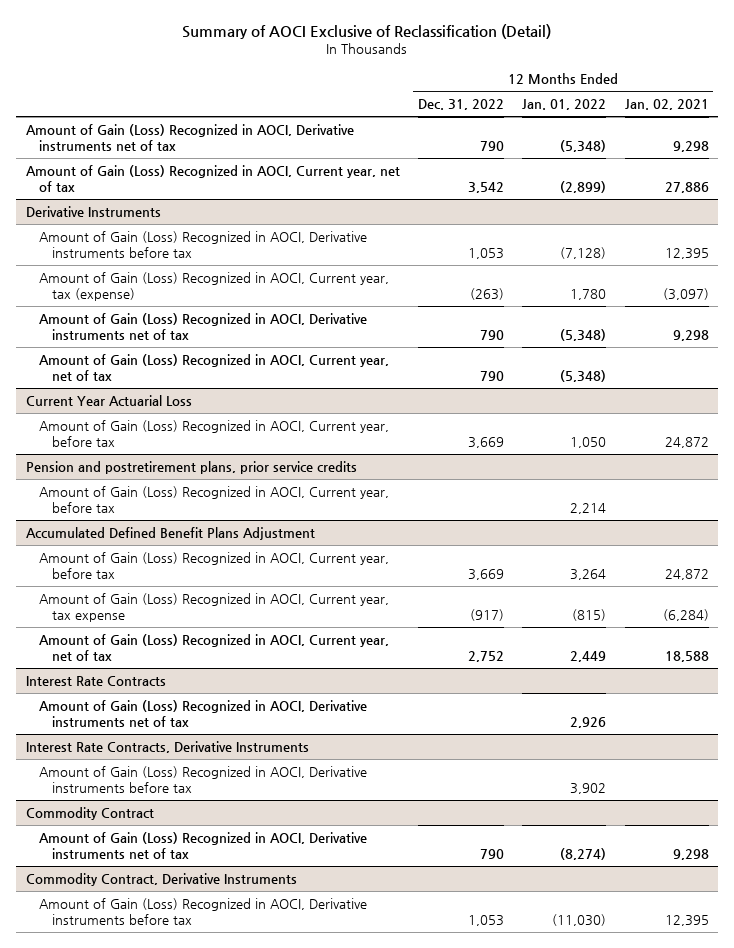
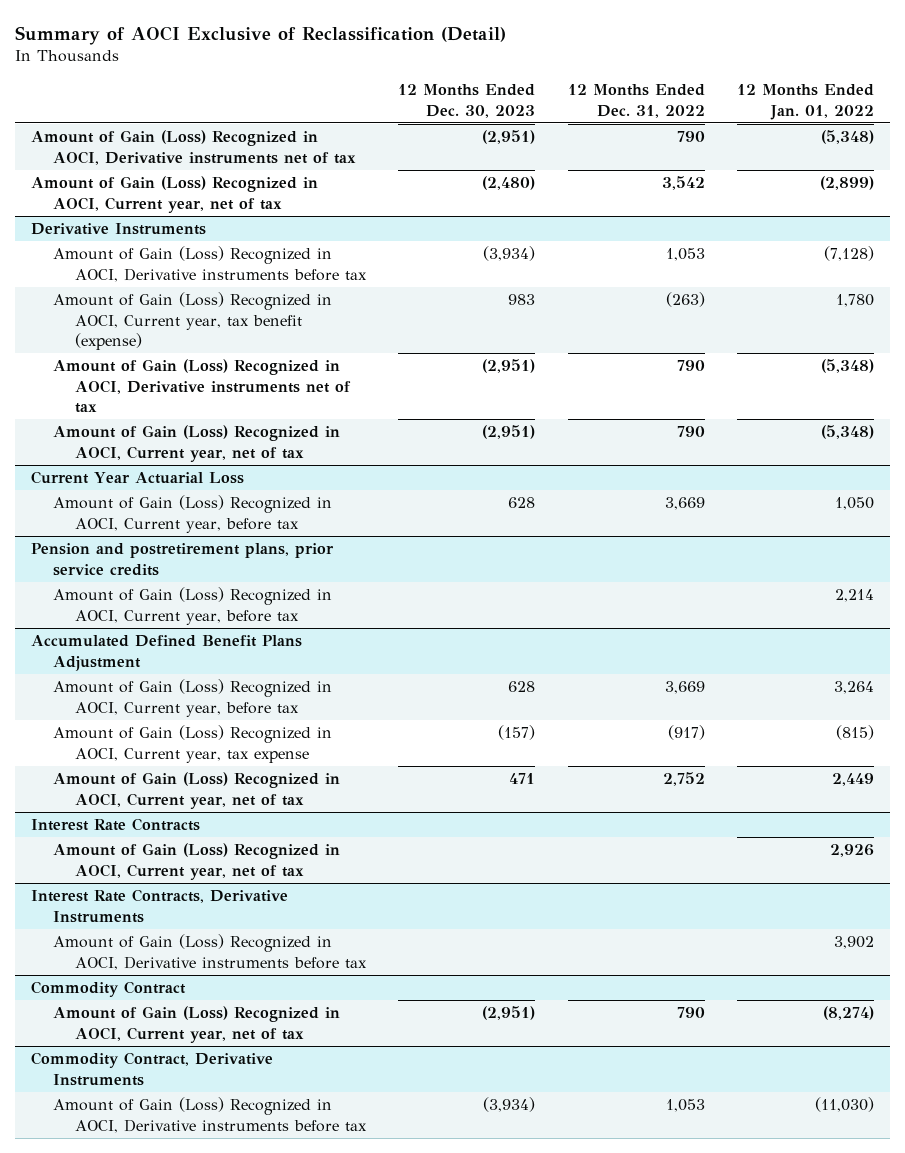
- | 12 Months Ended Dec. 31, 2022 | 12 Months Ended Jan. 01, 2022 | 12 Months Ended Jan. 02, 2021
+ | 12 Months Ended Dec. 30, 2023 | 12 Months Ended Dec. 31, 2022 | 12 Months Ended Jan. 01, 2022
@ Derivative Instruments
- Amount of Gain (Loss) Recognized in AOCI, Current year, tax (expense) | (263) | 1,780 | (3,097)
+ Amount of Gain (Loss) Recognized in AOCI, Current year, tax benefit (expense) | 983 | (263) | 1,780
@ Interest Rate Contracts
- Amount of Gain (Loss) Recognized in AOCI, Derivative instruments net of tax | | 2,926 |
+ Amount of Gain (Loss) Recognized in AOCI, Current year, net of tax | | | 2,926
@ Commodity Contract
- Amount of Gain (Loss) Recognized in AOCI, Derivative instruments net of tax | 790 | (8,274) | 9,298
+ Amount of Gain (Loss) Recognized in AOCI, Current year, net of tax | (2,951) | 790 | (8,274)

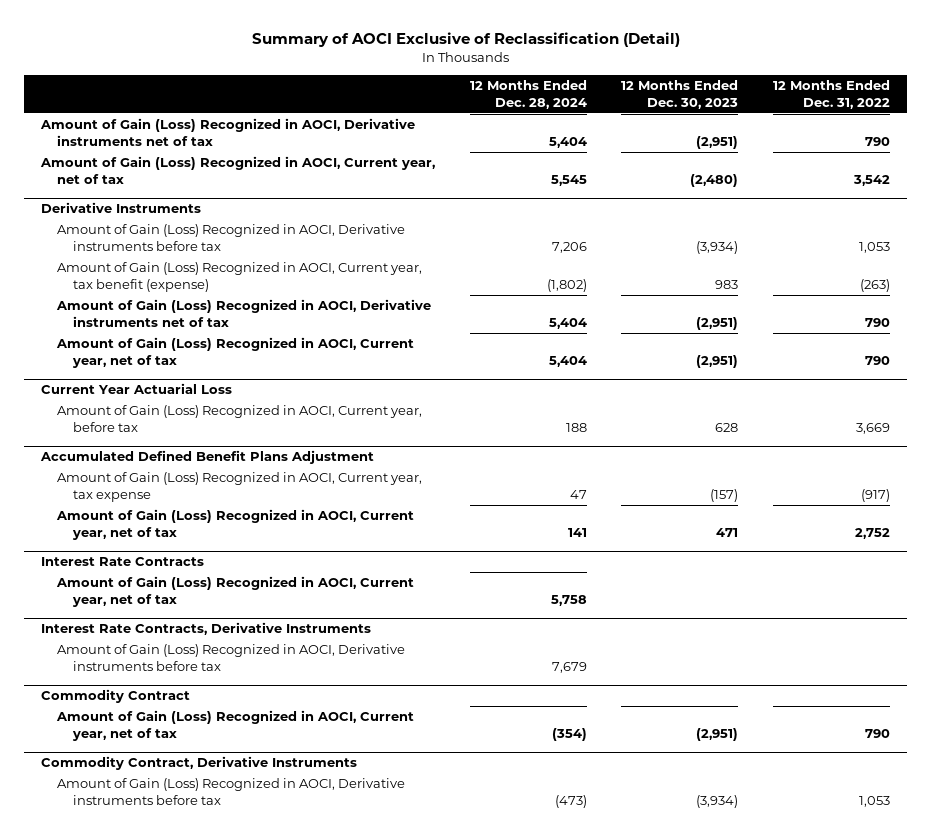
- | 12 Months Ended Dec. 30, 2023 | 12 Months Ended Dec. 31, 2022 | 12 Months Ended Jan. 01, 2022
+ | 12 Months Ended Dec. 28, 2024 | 12 Months Ended Dec. 30, 2023 | 12 Months Ended Dec. 31, 2022
- Pension and postretirement plans, prior service credits
- Amount of Gain (Loss) Recognized in AOCI, Current year, before tax | | | 2,214
@ Accumulated Defined Benefit Plans Adjustment
- Amount of Gain (Loss) Recognized in AOCI, Current year, before tax | 628 | 3,669 | 3,264

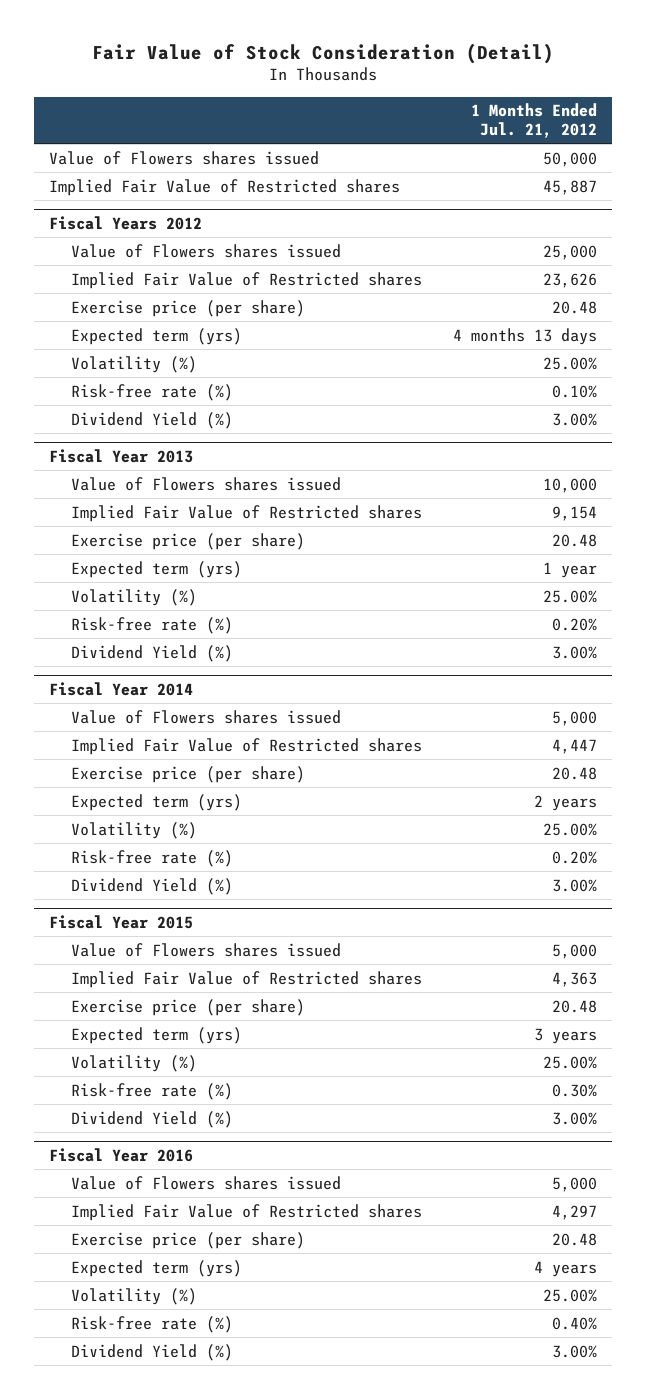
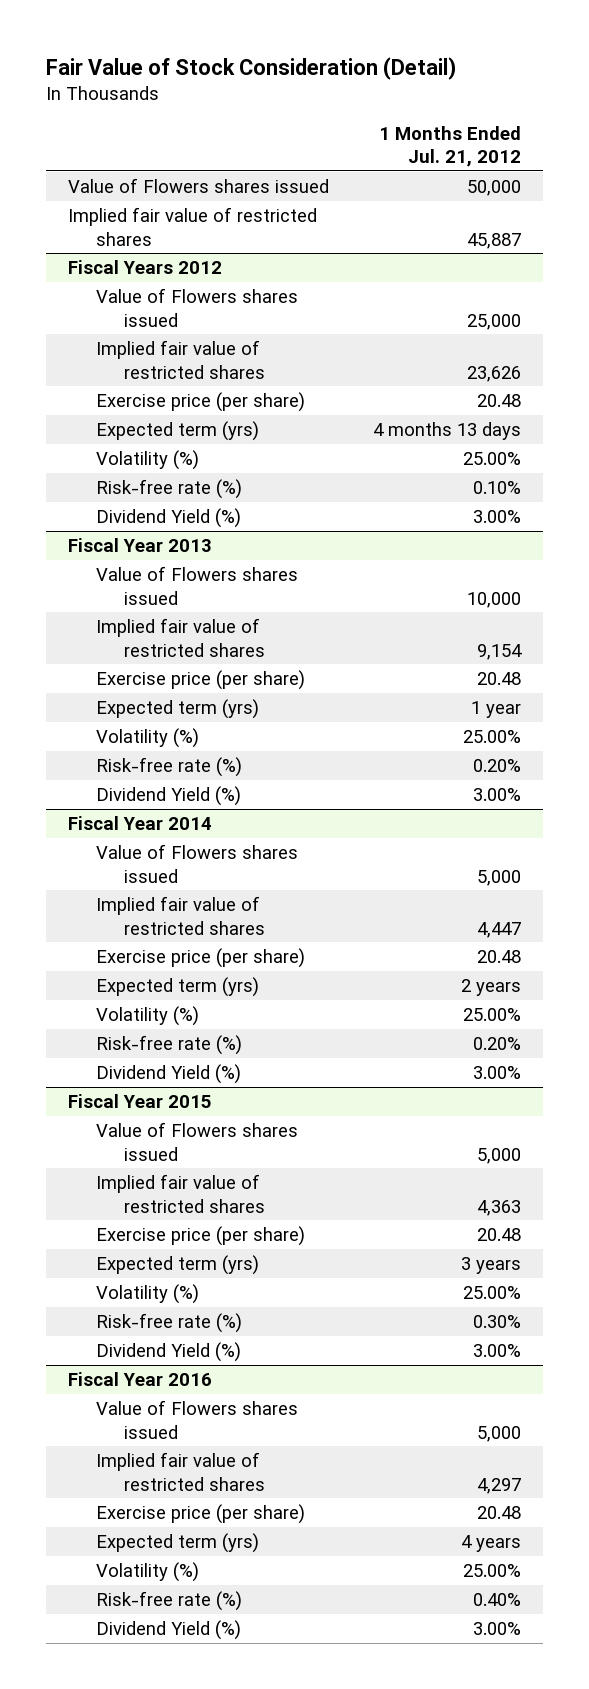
- Implied Fair Value of Restricted shares | 45,887
+ Implied fair value of restricted shares | 45,887
@ Fiscal Years 2012
- Implied Fair Value of Restricted shares | 23,626
+ Implied fair value of restricted shares | 23,626
@ Fiscal Year 2013
- Implied Fair Value of Restricted shares | 9,154
+ Implied fair value of restricted shares | 9,154
@ Fiscal Year 2014
- Implied Fair Value of Restricted shares | 4,447
+ Implied fair value of restricted shares | 4,447
@ Fiscal Year 2015
- Implied Fair Value of Restricted shares | 4,363
+ Implied fair value of restricted shares | 4,363
@ Fiscal Year 2016
- Implied Fair Value of Restricted shares | 4,297
+ Implied fair value of restricted shares | 4,297

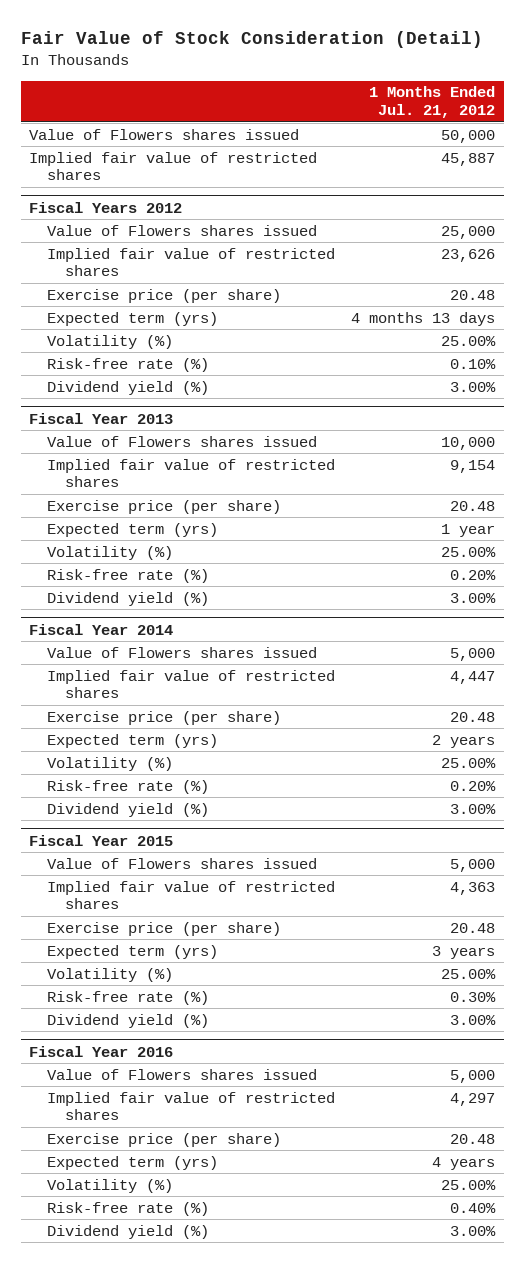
@ Fiscal Years 2012
- Dividend Yield (%) | 3.00%
+ Dividend yield (%) | 3.00%
@ Fiscal Year 2013
- Dividend Yield (%) | 3.00%
+ Dividend yield (%) | 3.00%
@ Fiscal Year 2014
- Dividend Yield (%) | 3.00%
+ Dividend yield (%) | 3.00%
@ Fiscal Year 2015
- Dividend Yield (%) | 3.00%
+ Dividend yield (%) | 3.00%
@ Fiscal Year 2016
- Dividend Yield (%) | 3.00%
+ Dividend yield (%) | 3.00%

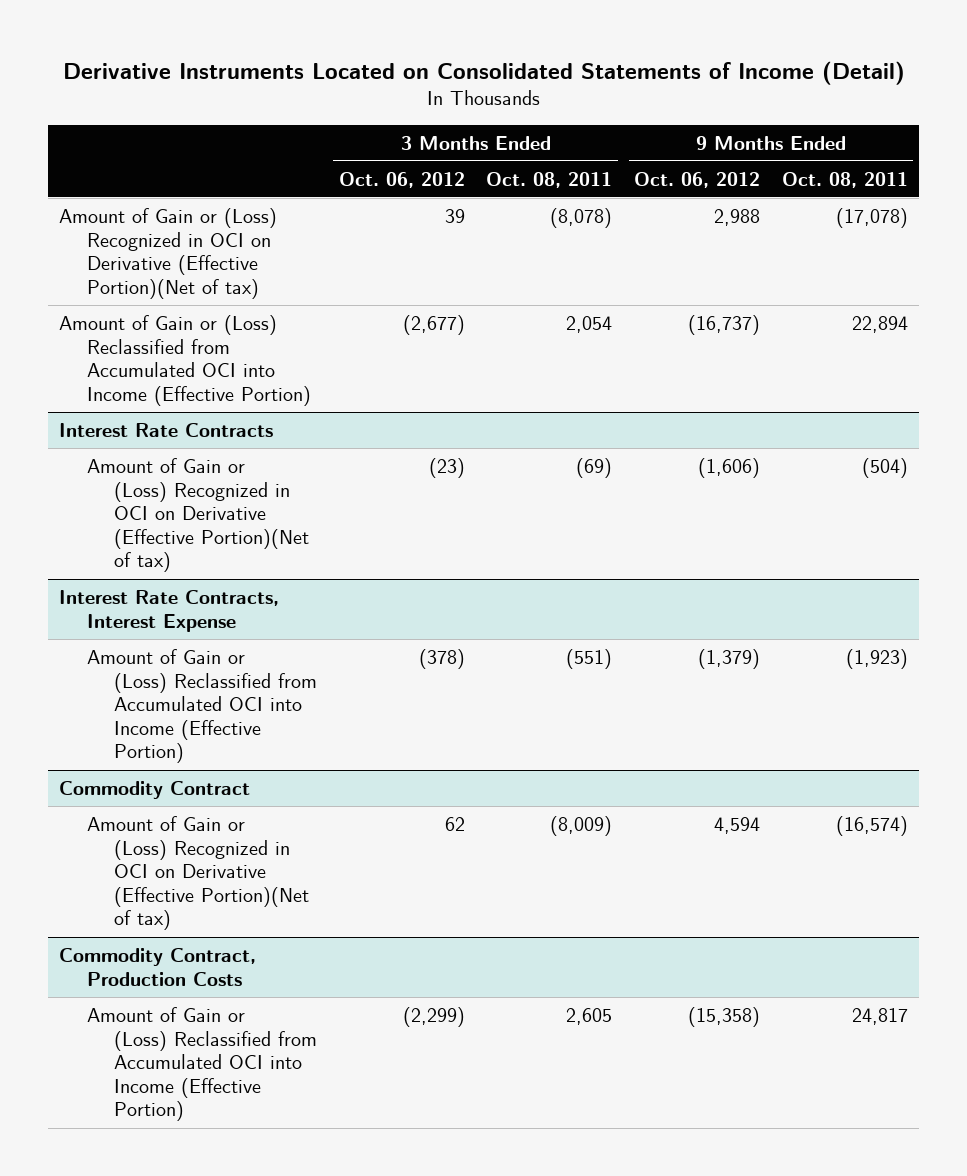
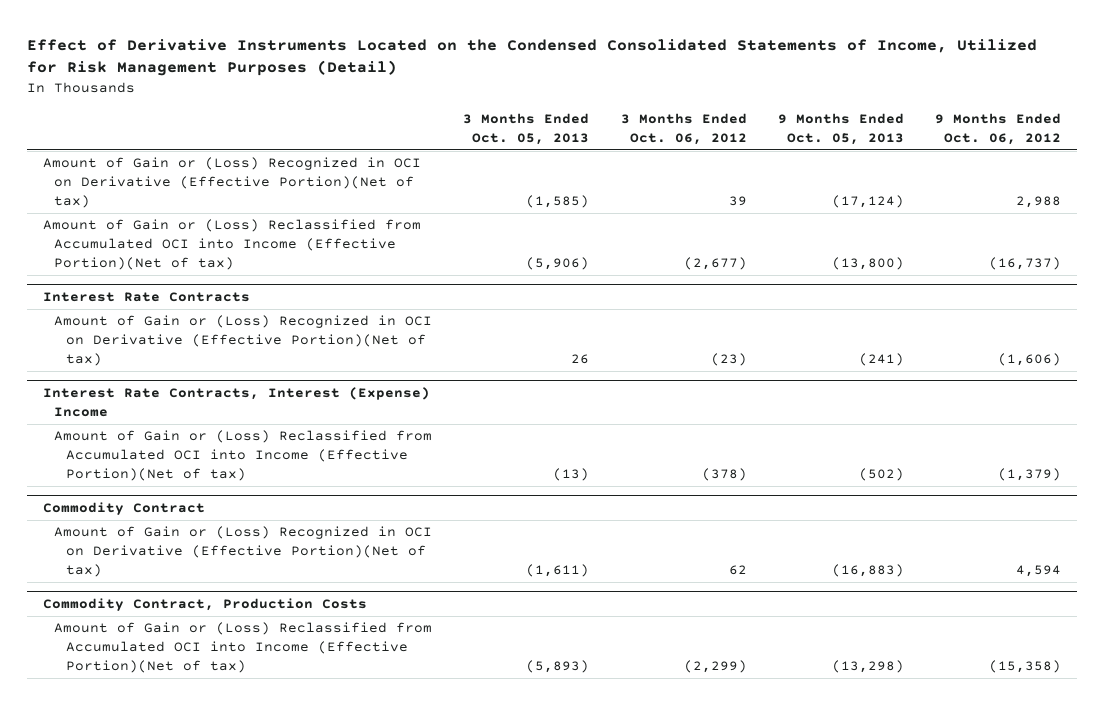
- Derivative Instruments Located on Consolidated Statements of Income (Detail)
+ Effect of Derivative Instruments Located on the Condensed Consolidated Statements of Income, Utilized for Risk Management Purposes (Detail)
- | 3 Months Ended Oct. 06, 2012 | 3 Months Ended Oct. 08, 2011 | 9 Months Ended Oct. 06, 2012 | 9 Months Ended Oct. 08, 2011
+ | 3 Months Ended Oct. 05, 2013 | 3 Months Ended Oct. 06, 2012 | 9 Months Ended Oct. 05, 2013 | 9 Months Ended Oct. 06, 2012
- Amount of Gain or (Loss) Reclassified from Accumulated OCI into Income (Effective Portion) | (2,677) | 2,054 | (16,737) | 22,894
+ Amount of Gain or (Loss) Reclassified from Accumulated OCI into Income (Effective Portion)(Net of tax) | (5,906) | (2,677) | (13,800) | (16,737)
- Interest Rate Contracts, Interest Expense
- Amount of Gain or (Loss) Reclassified from Accumulated OCI into Income (Effective Portion) | (378) | (551) | (1,379) | (1,923)
+ Interest Rate Contracts, Interest (Expense) Income
+ Amount of Gain or (Loss) Reclassified from Accumulated OCI into Income (Effective Portion)(Net of tax) | (13) | (378) | (502) | (1,379)
@ Commodity Contract, Production Costs
- Amount of Gain or (Loss) Reclassified from Accumulated OCI into Income (Effective Portion) | (2,299) | 2,605 | (15,358) | 24,817
+ Amount of Gain or (Loss) Reclassified from Accumulated OCI into Income (Effective Portion)(Net of tax) | (5,893) | (2,299) | (13,298) | (15,358)

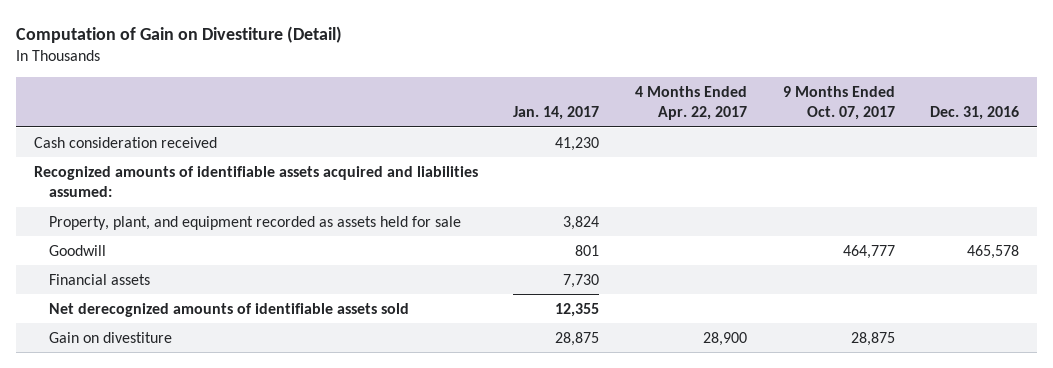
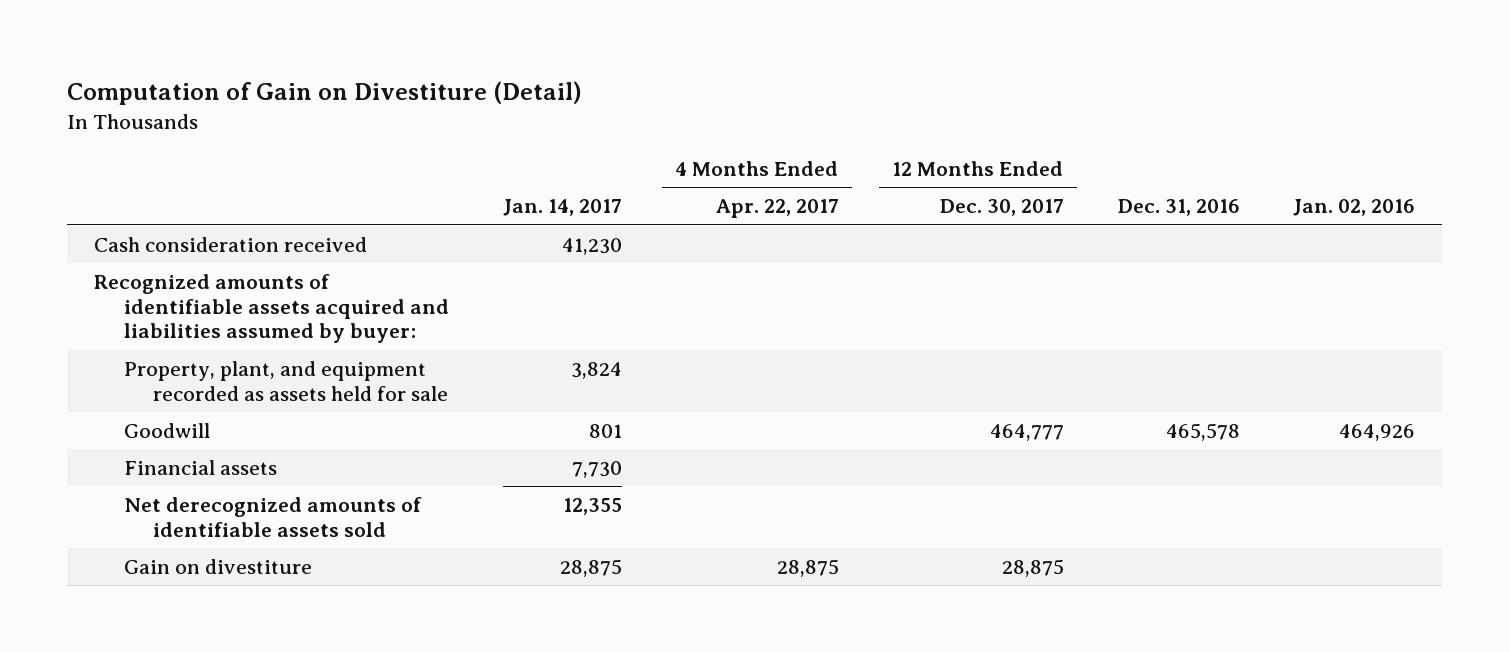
- | Jan. 14, 2017 | 4 Months Ended Apr. 22, 2017 | 9 Months Ended Oct. 07, 2017 | Dec. 31, 2016
+ | Jan. 14, 2017 | 4 Months Ended Apr. 22, 2017 | 12 Months Ended Dec. 30, 2017 | Dec. 31, 2016 | Jan. 02, 2016
- Recognized amounts of identifiable assets acquired and liabilities assumed:
+ Recognized amounts of identifiable assets acquired and liabilities assumed by buyer:
- Gain on divestiture | 28,875 | 28,900 | 28,875 |
+ Gain on divestiture | 28,875 | 28,875 | 28,875 | |

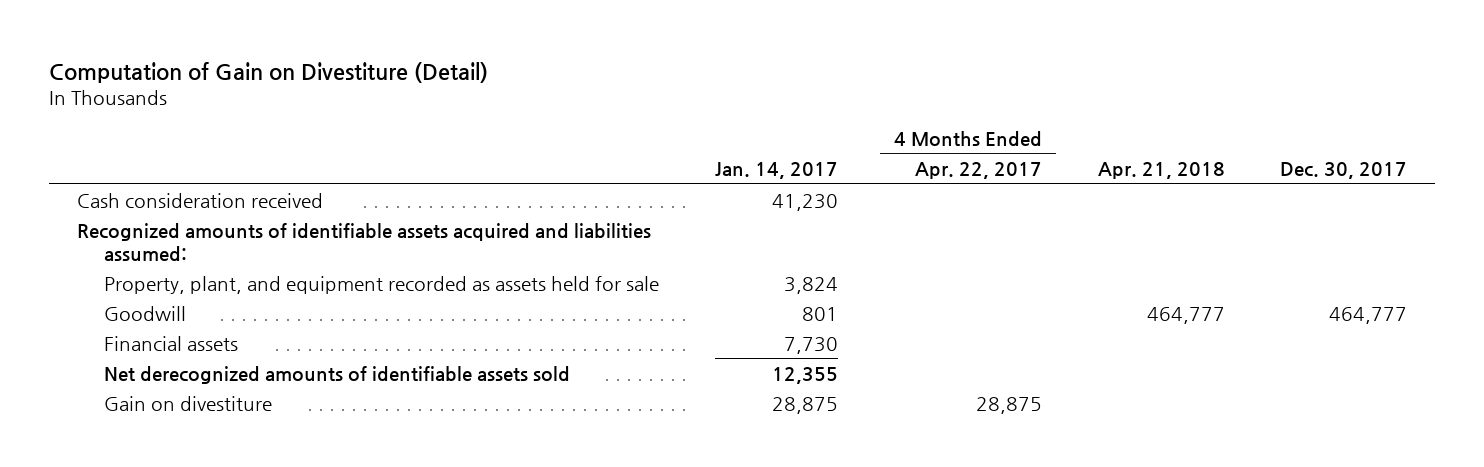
- | Jan. 14, 2017 | 4 Months Ended Apr. 22, 2017 | 12 Months Ended Dec. 30, 2017 | Dec. 31, 2016 | Jan. 02, 2016
+ | Jan. 14, 2017 | 4 Months Ended Apr. 22, 2017 | Apr. 21, 2018 | Dec. 30, 2017
- Recognized amounts of identifiable assets acquired and liabilities assumed by buyer:
+ Recognized amounts of identifiable assets acquired and liabilities assumed:

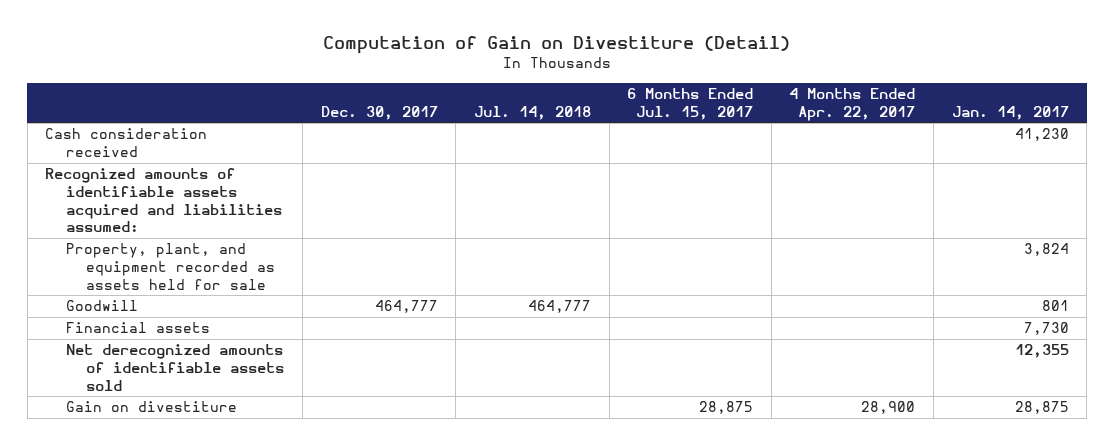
- | Jan. 14, 2017 | 4 Months Ended Apr. 22, 2017 | Apr. 21, 2018 | Dec. 30, 2017
+ | Dec. 30, 2017 | Jul. 14, 2018 | 6 Months Ended Jul. 15, 2017 | 4 Months Ended Apr. 22, 2017 | Jan. 14, 2017
- Gain on divestiture | 28,875 | 28,875 | |
+ Gain on divestiture | | | 28,875 | 28,900 | 28,875

